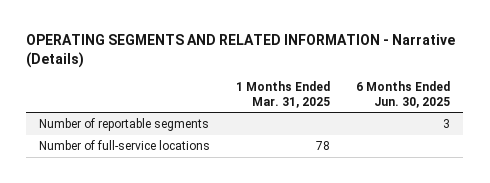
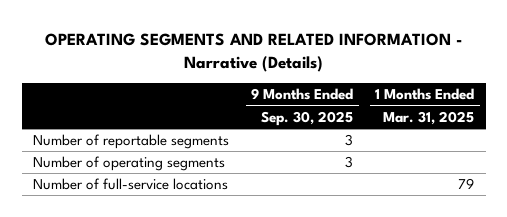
- | 1 Months Ended Mar. 31, 2025 | 6 Months Ended Jun. 30, 2025
+ | 9 Months Ended Sep. 30, 2025 | 1 Months Ended Mar. 31, 2025
- Number of full-service locations | 78 |
+ Number of operating segments | 3 |
+ Number of full-service locations | | 79

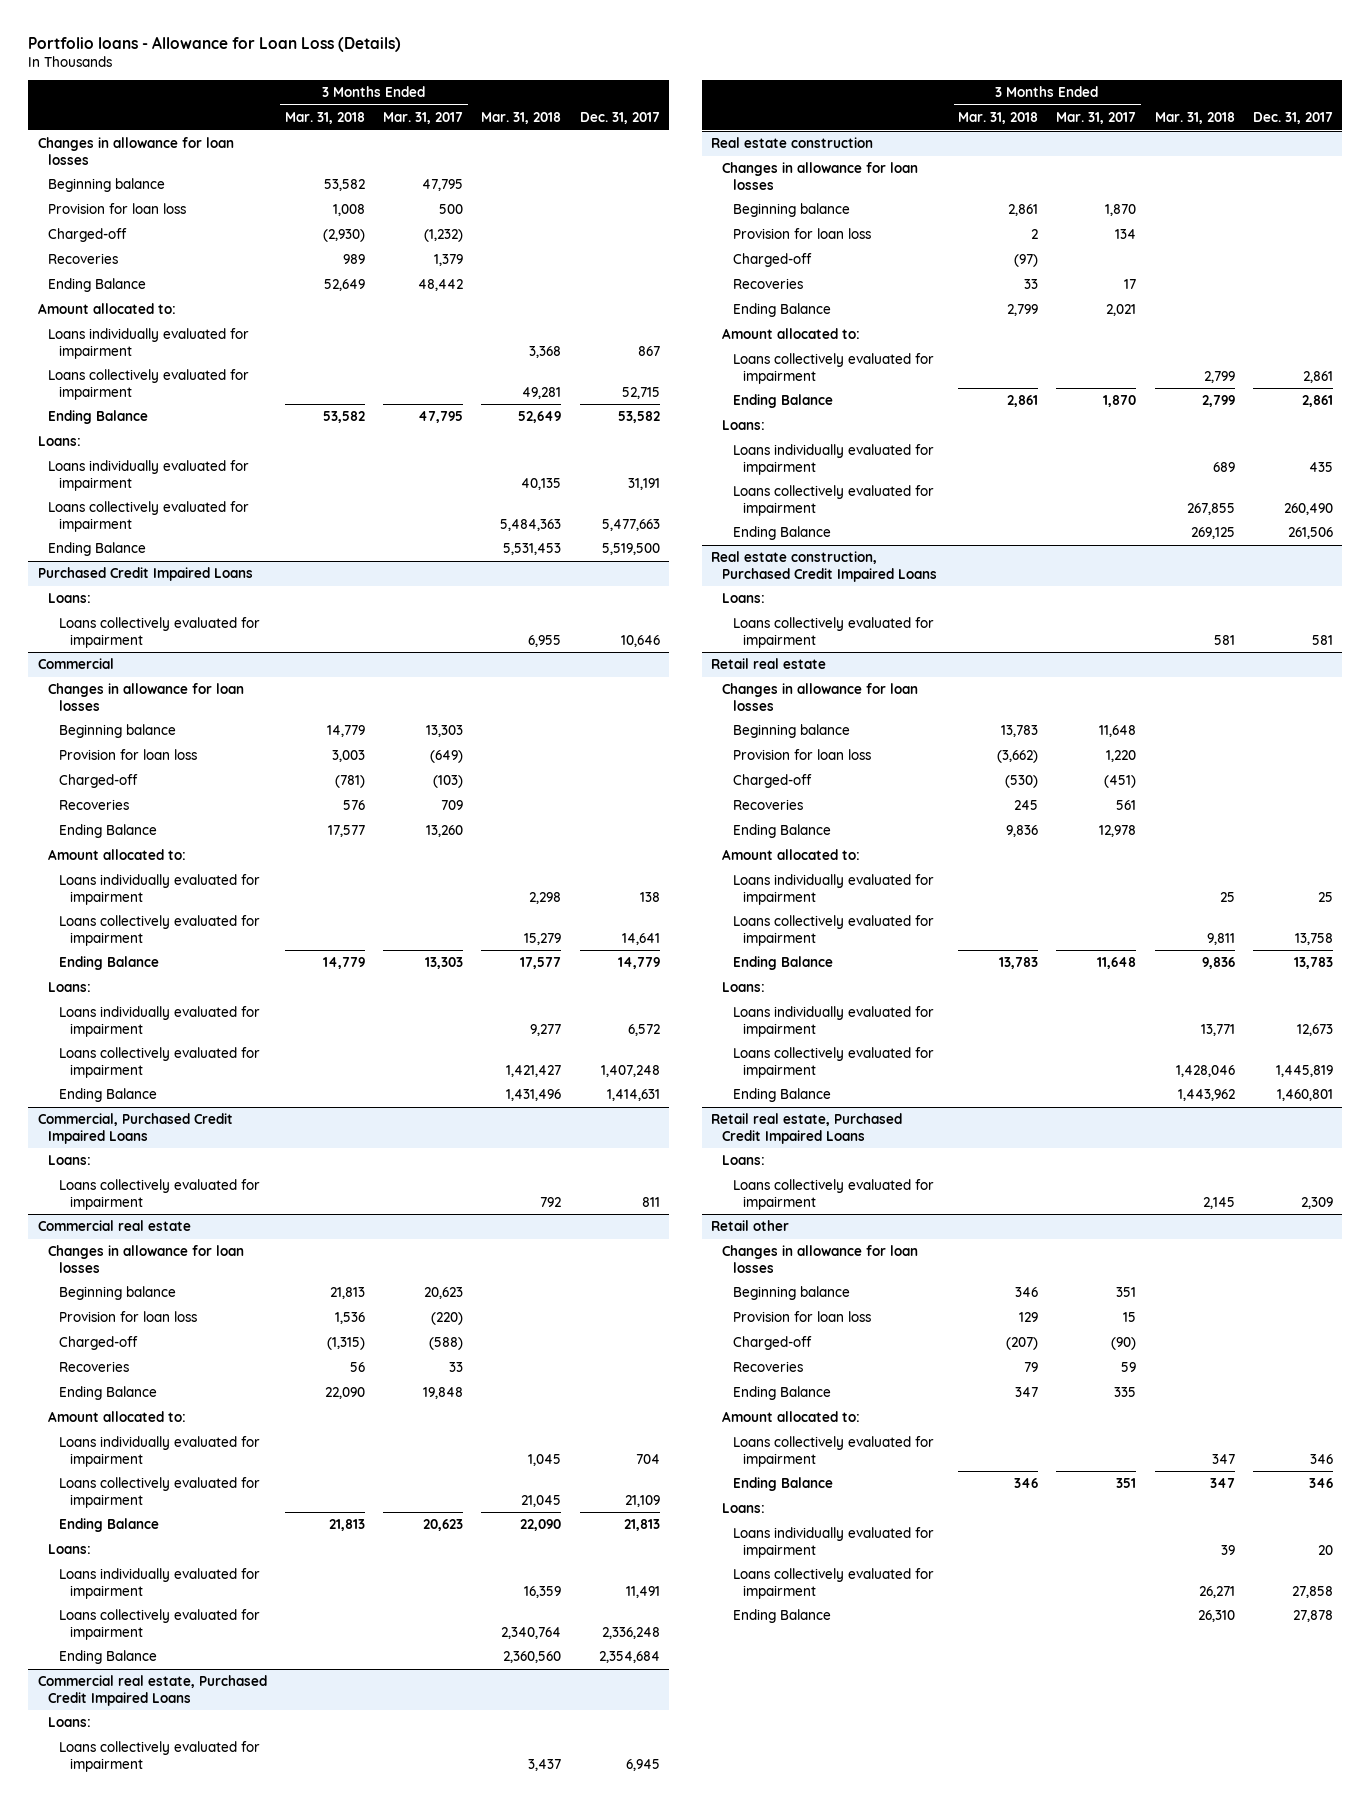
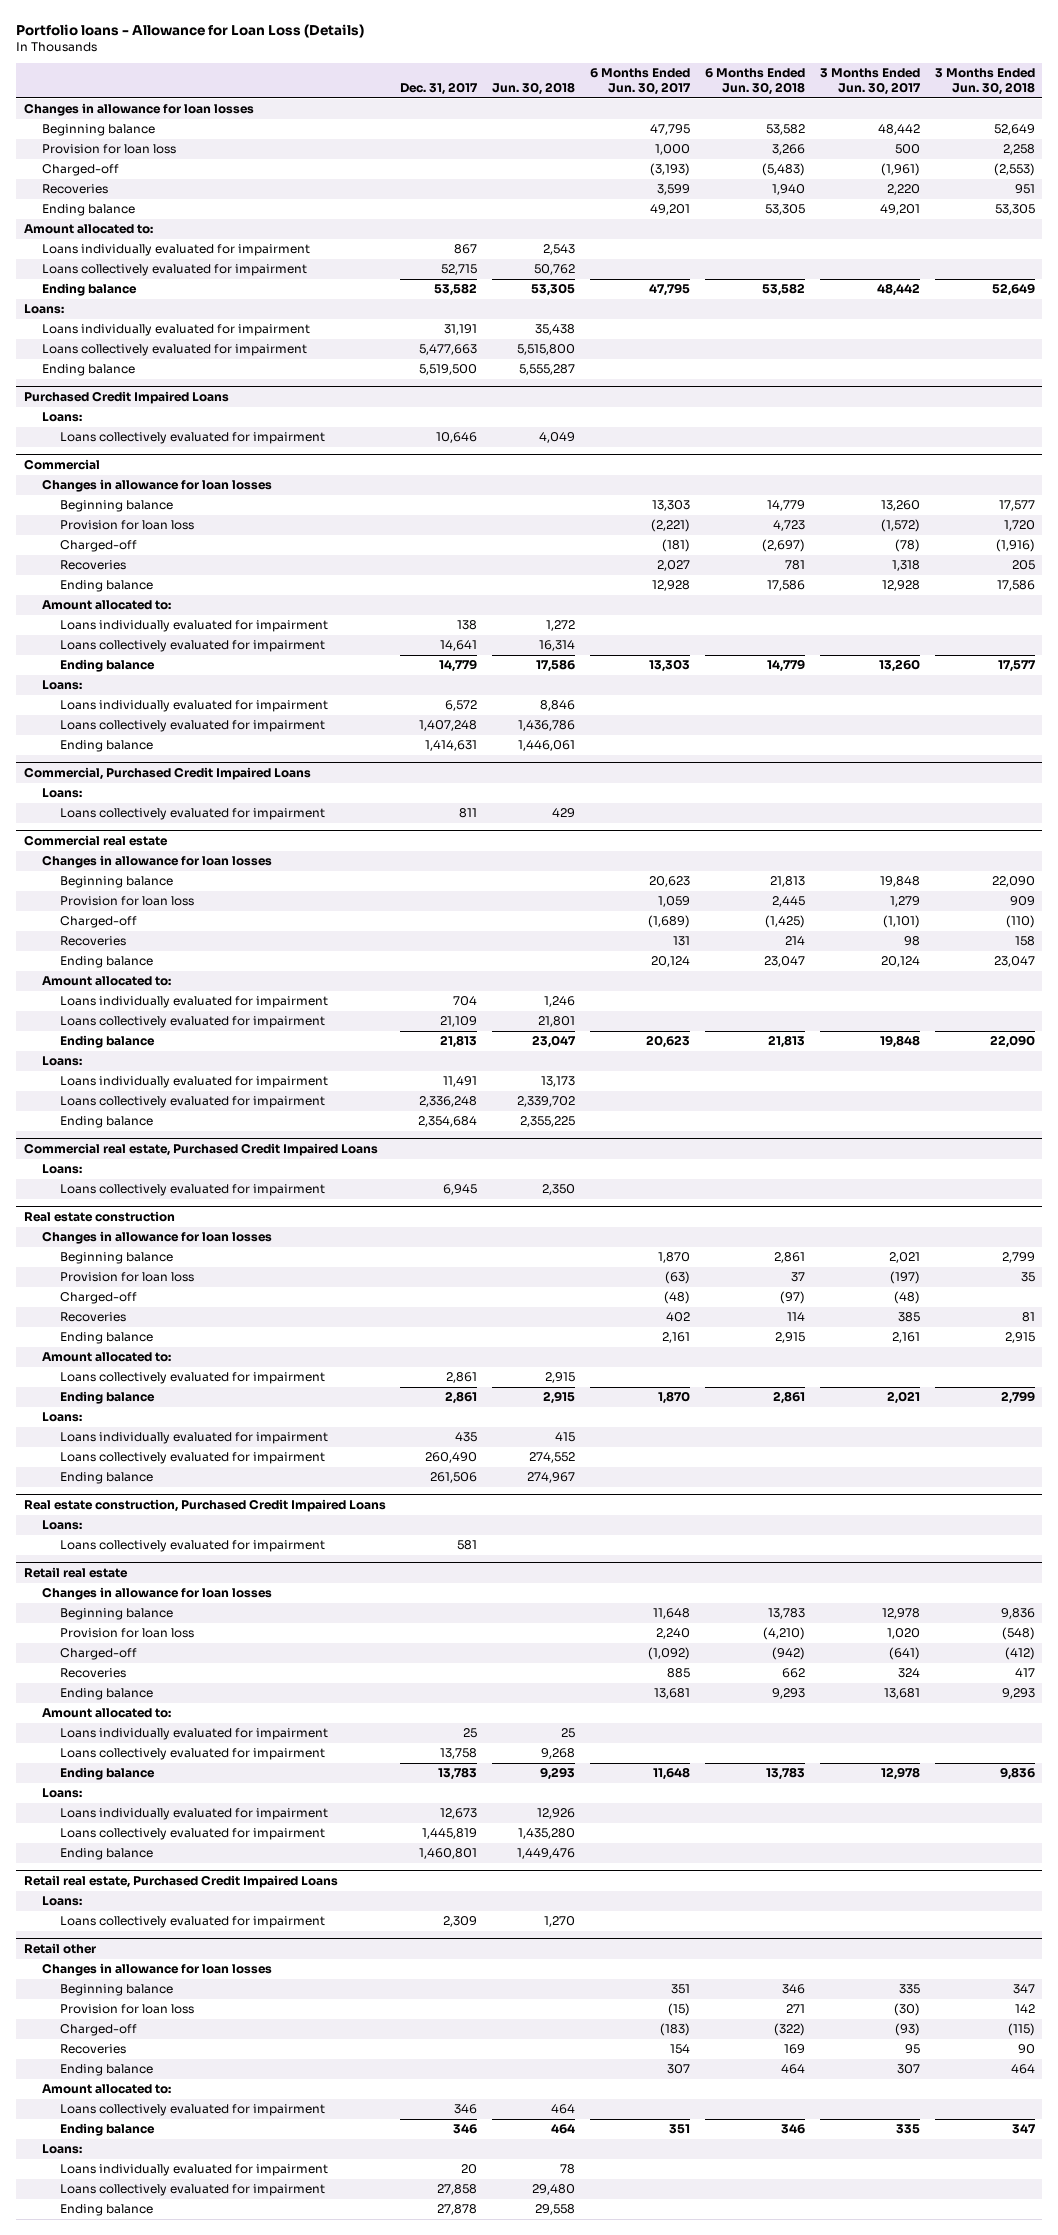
- | 3 Months Ended Mar. 31, 2018 | 3 Months Ended Mar. 31, 2017 | Mar. 31, 2018 | Dec. 31, 2017
+ | Dec. 31, 2017 | Jun. 30, 2018 | 6 Months Ended Jun. 30, 2017 | 6 Months Ended Jun. 30, 2018 | 3 Months Ended Jun. 30, 2017 | 3 Months Ended Jun. 30, 2018
- Ending Balance | 52,649 | 48,442 | |
+ Ending balance | | | 49,201 | 53,305 | 49,201 | 53,305
- Ending Balance | 53,582 | 47,795 | 52,649 | 53,582
+ Ending balance | 53,582 | 53,305 | 47,795 | 53,582 | 48,442 | 52,649
- Ending Balance | | | 5,531,453 | 5,519,500
+ Ending balance | 5,519,500 | 5,555,287 | | | |
@ Commercial
- Ending Balance | 17,577 | 13,260 | |
+ Ending balance | | | 12,928 | 17,586 | 12,928 | 17,586
- Ending Balance | 14,779 | 13,303 | 17,577 | 14,779
+ Ending balance | 14,779 | 17,586 | 13,303 | 14,779 | 13,260 | 17,577
- Ending Balance | | | 1,431,496 | 1,414,631
+ Ending balance | 1,414,631 | 1,446,061 | | | |
@ Commercial real estate
- Ending Balance | 22,090 | 19,848 | |
+ Ending balance | | | 20,124 | 23,047 | 20,124 | 23,047
- Ending Balance | 21,813 | 20,623 | 22,090 | 21,813
+ Ending balance | 21,813 | 23,047 | 20,623 | 21,813 | 19,848 | 22,090
- Ending Balance | | | 2,360,560 | 2,354,684
+ Ending balance | 2,354,684 | 2,355,225 | | | |
@ Real estate construction
- Ending Balance | 2,799 | 2,021 | |
+ Ending balance | | | 2,161 | 2,915 | 2,161 | 2,915
- Ending Balance | 2,861 | 1,870 | 2,799 | 2,861
+ Ending balance | 2,861 | 2,915 | 1,870 | 2,861 | 2,021 | 2,799
- Ending Balance | | | 269,125 | 261,506
+ Ending balance | 261,506 | 274,967 | | | |
@ Retail real estate
- Ending Balance | 9,836 | 12,978 | |
+ Ending balance | | | 13,681 | 9,293 | 13,681 | 9,293
- Ending Balance | 13,783 | 11,648 | 9,836 | 13,783
+ Ending balance | 13,783 | 9,293 | 11,648 | 13,783 | 12,978 | 9,836
- Ending Balance | | | 1,443,962 | 1,460,801
+ Ending balance | 1,460,801 | 1,449,476 | | | |
@ Retail other
- Ending Balance | 347 | 335 | |
+ Ending balance | | | 307 | 464 | 307 | 464
- Ending Balance | 346 | 351 | 347 | 346
+ Ending balance | 346 | 464 | 351 | 346 | 335 | 347
- Ending Balance | | | 26,310 | 27,878
+ Ending balance | 27,878 | 29,558 | | | |

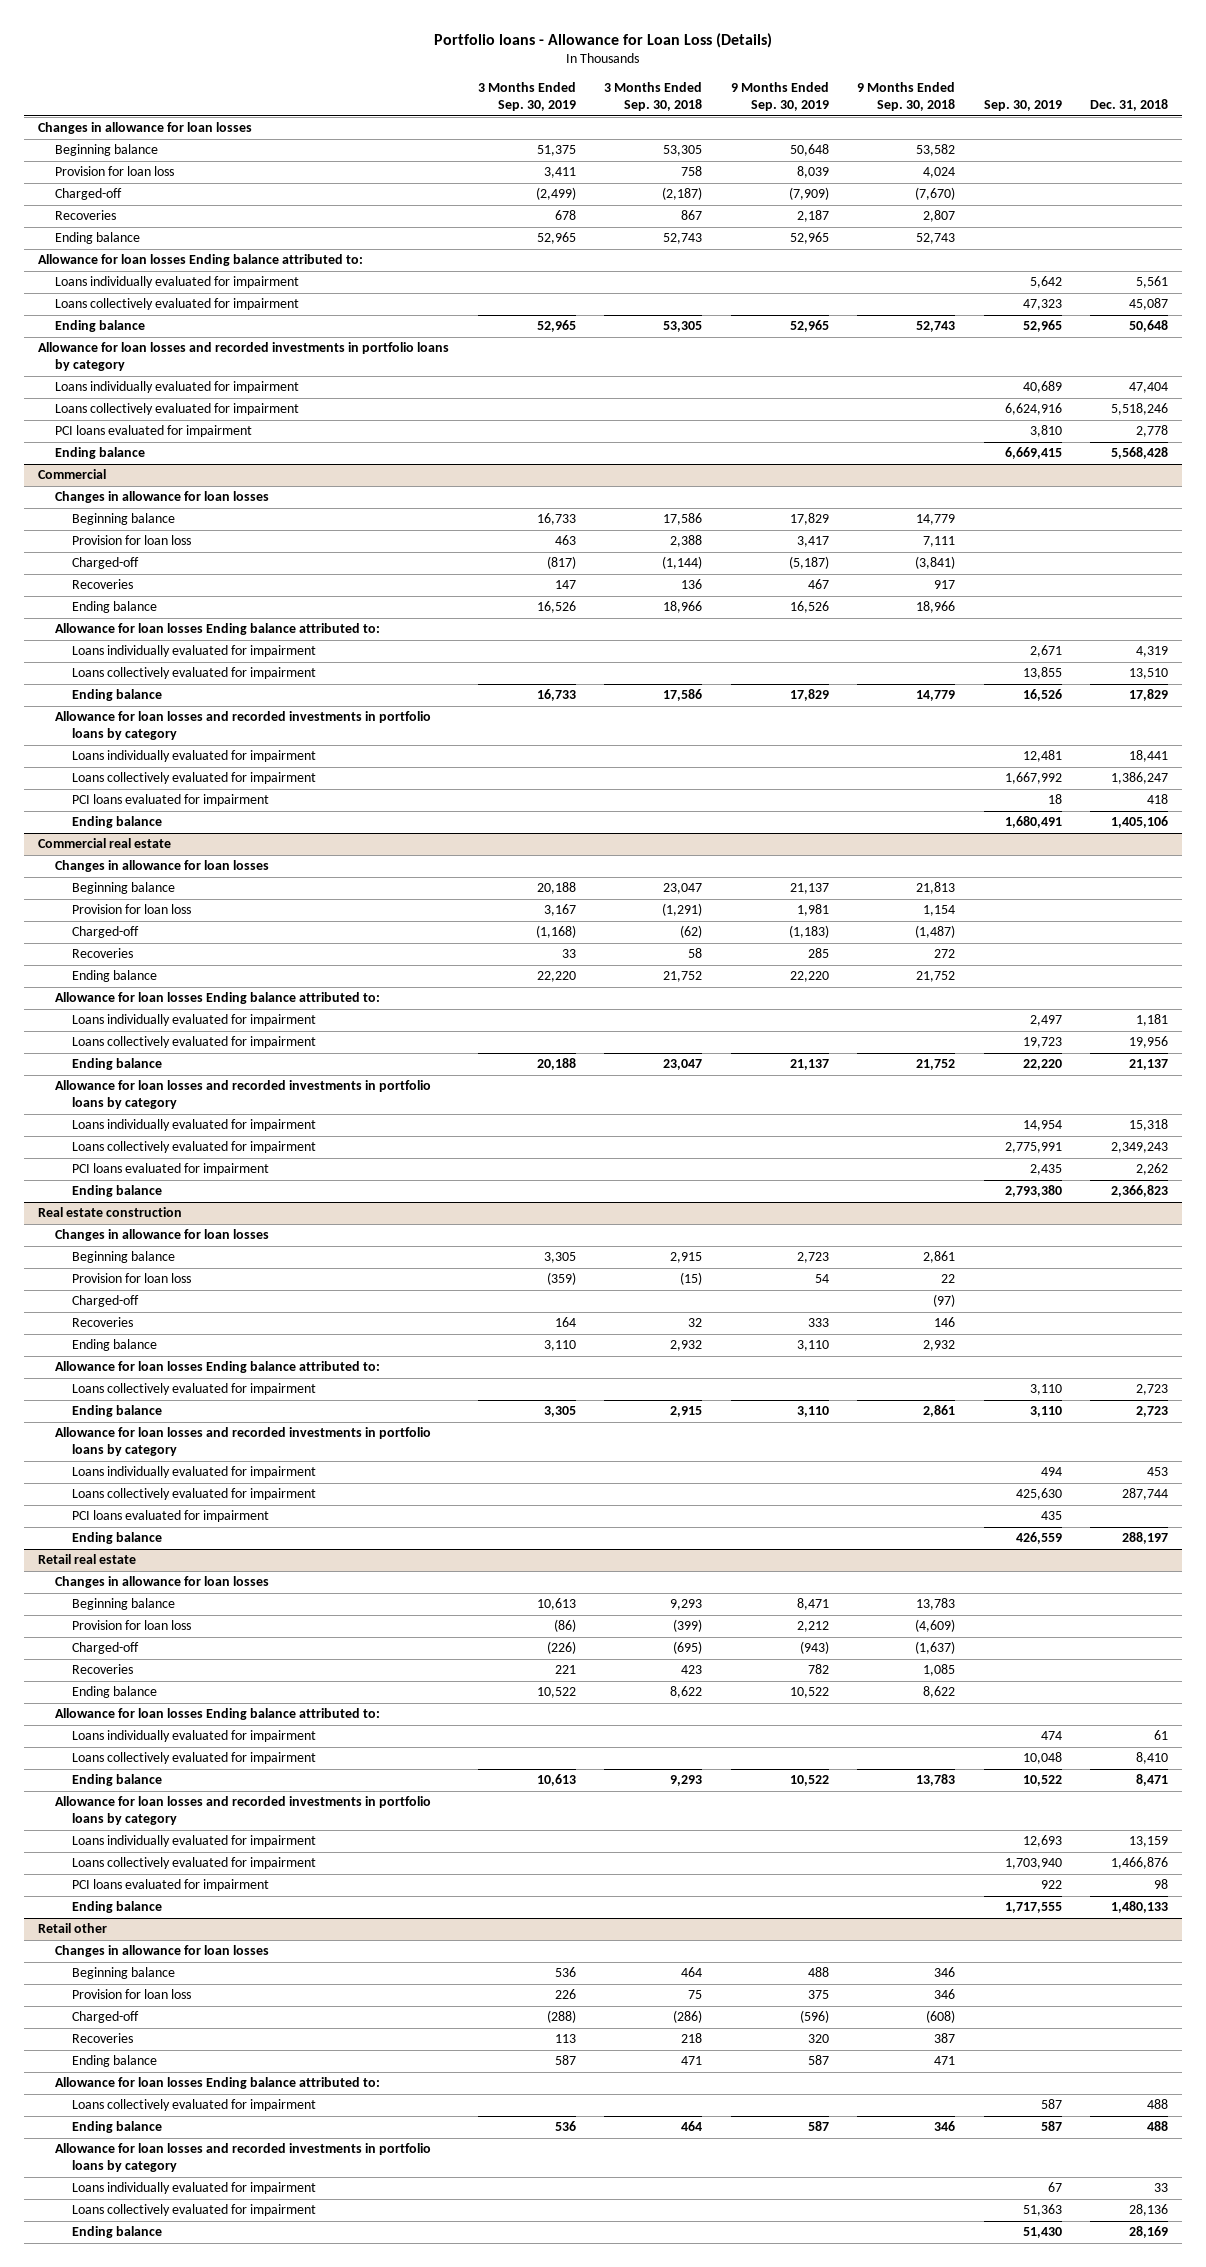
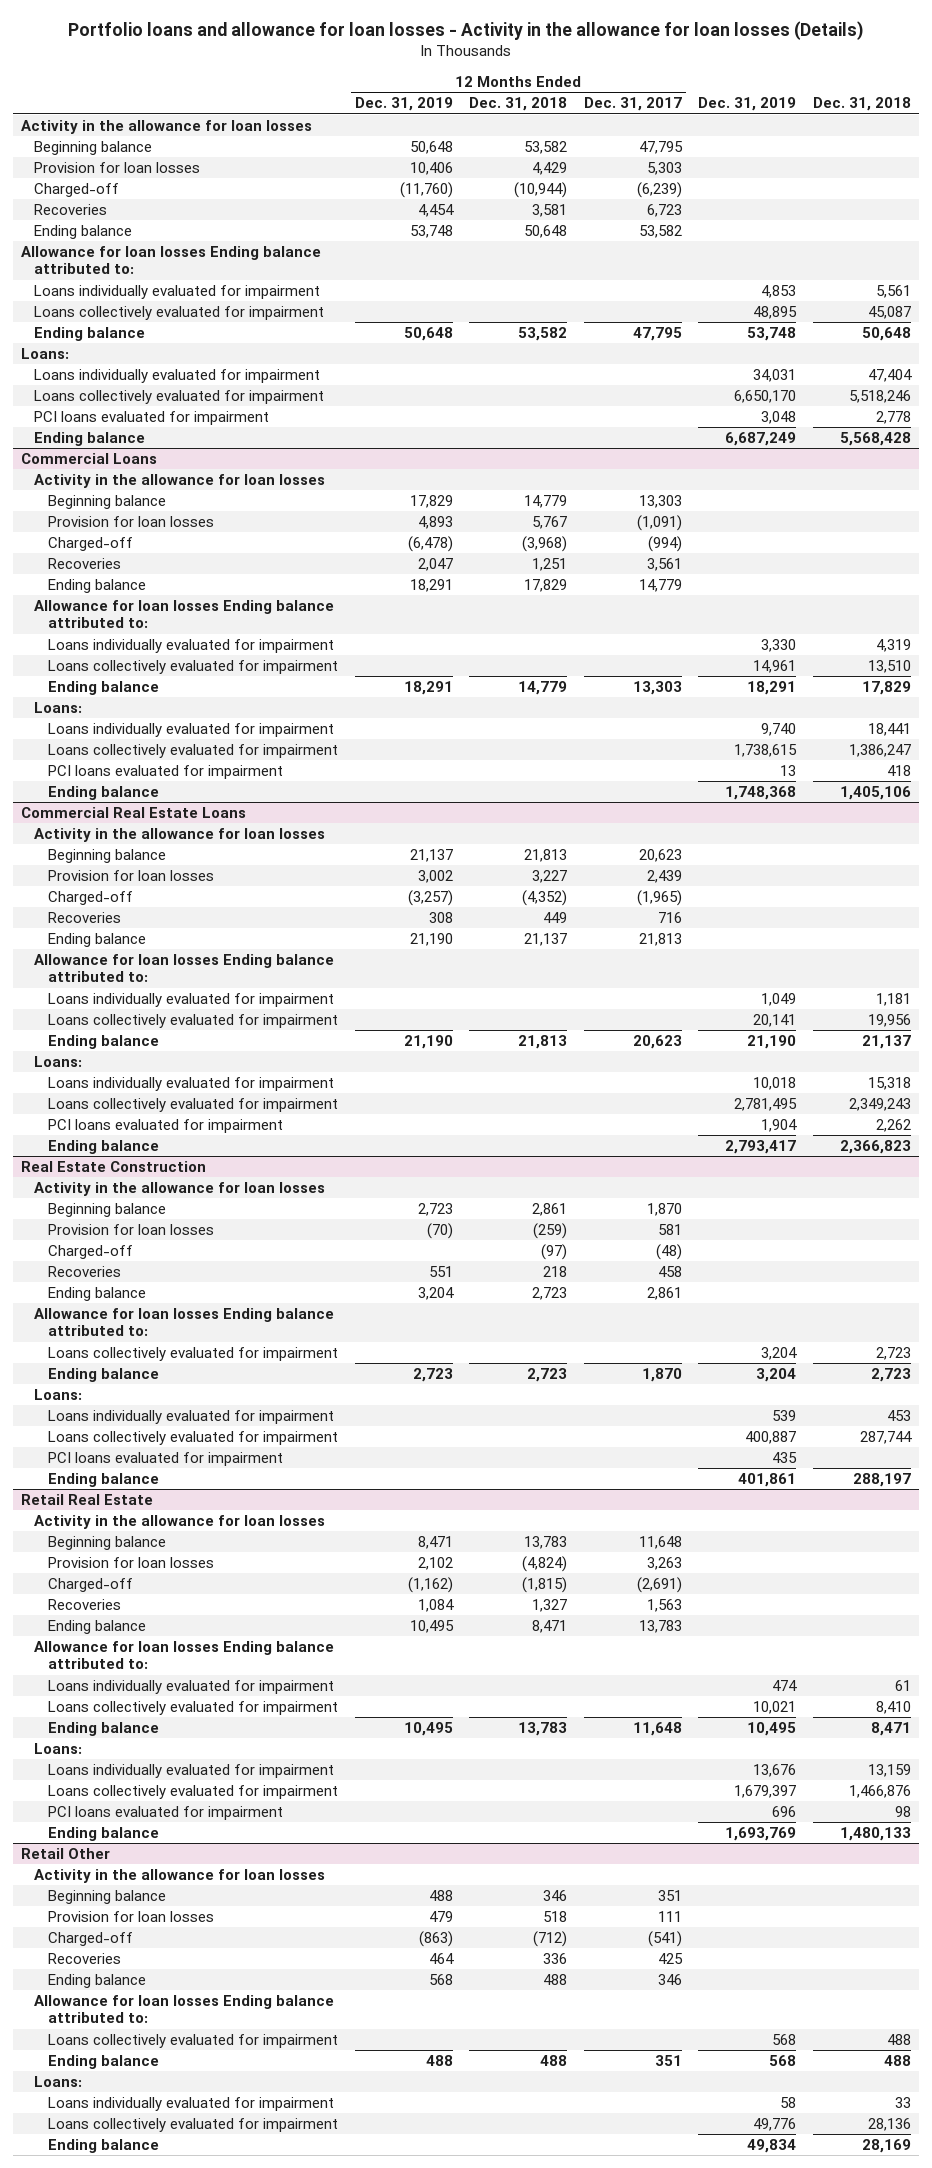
- Portfolio loans - Allowance for Loan Loss (Details)
+ Portfolio loans and allowance for loan losses - Activity in the allowance for loan losses (Details)
- | 3 Months Ended Sep. 30, 2019 | 3 Months Ended Sep. 30, 2018 | 9 Months Ended Sep. 30, 2019 | 9 Months Ended Sep. 30, 2018 | Sep. 30, 2019 | Dec. 31, 2018
+ | 12 Months Ended Dec. 31, 2019 | 12 Months Ended Dec. 31, 2018 | 12 Months Ended Dec. 31, 2017 | Dec. 31, 2019 | Dec. 31, 2018
- Changes in allowance for loan losses
+ Activity in the allowance for loan losses
- Provision for loan loss | 3,411 | 758 | 8,039 | 4,024 | |
+ Provision for loan losses | 10,406 | 4,429 | 5,303 | |
- Allowance for loan losses and recorded investments in portfolio loans by category
+ Loans:
- Commercial
- Changes in allowance for loan losses
+ Commercial Loans
+ Activity in the allowance for loan losses
- Provision for loan loss | 463 | 2,388 | 3,417 | 7,111 | |
+ Provision for loan losses | 4,893 | 5,767 | (1,091) | |
- Allowance for loan losses and recorded investments in portfolio loans by category
+ Loans:
- Commercial real estate
- Changes in allowance for loan losses
+ Commercial Real Estate Loans
+ Activity in the allowance for loan losses
- Provision for loan loss | 3,167 | (1,291) | 1,981 | 1,154 | |
+ Provision for loan losses | 3,002 | 3,227 | 2,439 | |
- Allowance for loan losses and recorded investments in portfolio loans by category
+ Loans:
- Real estate construction
- Changes in allowance for loan losses
+ Real Estate Construction
+ Activity in the allowance for loan losses
- Provision for loan loss | (359) | (15) | 54 | 22 | |
+ Provision for loan losses | (70) | (259) | 581 | |
- Allowance for loan losses and recorded investments in portfolio loans by category
+ Loans:
- Retail real estate
- Changes in allowance for loan losses
+ Retail Real Estate
+ Activity in the allowance for loan losses
- Provision for loan loss | (86) | (399) | 2,212 | (4,609) | |
+ Provision for loan losses | 2,102 | (4,824) | 3,263 | |
- Allowance for loan losses and recorded investments in portfolio loans by category
+ Loans:
- Retail other
- Changes in allowance for loan losses
+ Retail Other
+ Activity in the allowance for loan losses
- Provision for loan loss | 226 | 75 | 375 | 346 | |
+ Provision for loan losses | 479 | 518 | 111 | |
- Allowance for loan losses and recorded investments in portfolio loans by category
+ Loans:

